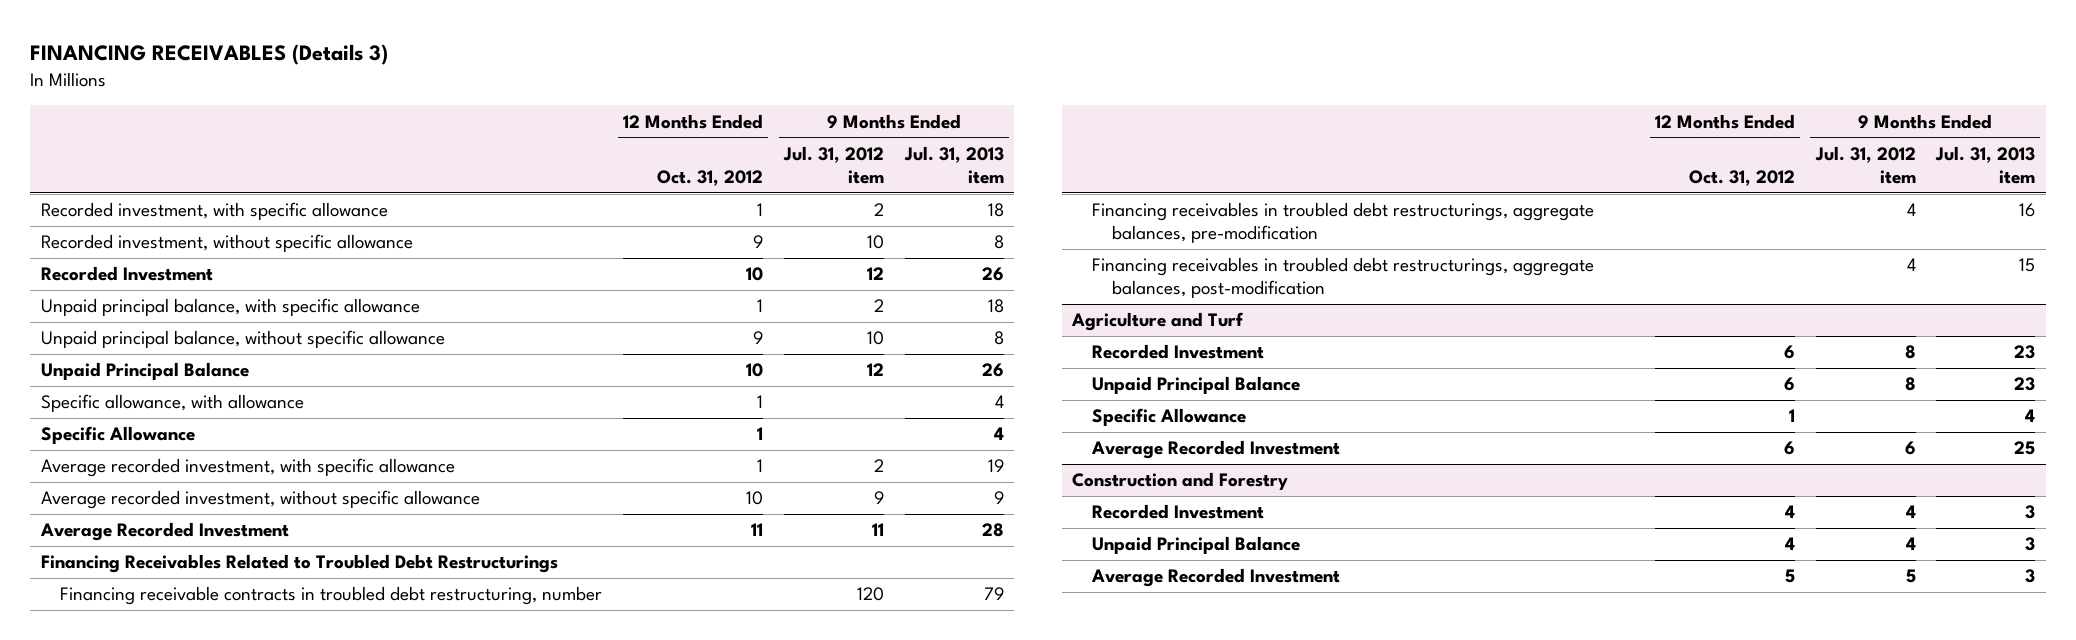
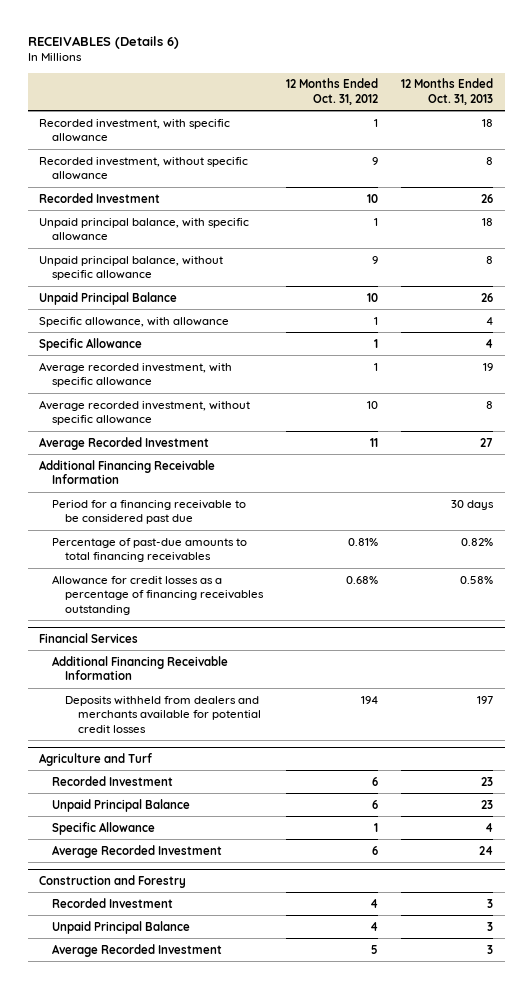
- FINANCING RECEIVABLES (Details 3)
+ RECEIVABLES (Details 6)
- | 12 Months Ended Oct. 31, 2012 | 9 Months Ended Jul. 31, 2012 item | 9 Months Ended Jul. 31, 2013 item
+ | 12 Months Ended Oct. 31, 2012 | 12 Months Ended Oct. 31, 2013
- Financing Receivables Related to Troubled Debt Restructurings
- Financing receivable contracts in troubled debt restructuring, number | | 120 | 79
- Financing receivables in troubled debt restructurings, aggregate balances, pre-modification | | 4 | 16
- Financing receivables in troubled debt restructurings, aggregate balances, post-modification | | 4 | 15
+ Additional Financing Receivable Information
+ Period for a financing receivable to be considered past due | | 30 days
+ Percentage of past-due amounts to total financing receivables | 0.81% | 0.82%
+ Allowance for credit losses as a percentage of financing receivables outstanding | 0.68% | 0.58%
+ Financial Services
+ Additional Financing Receivable Information
+ Deposits withheld from dealers and merchants available for potential credit losses | 194 | 197

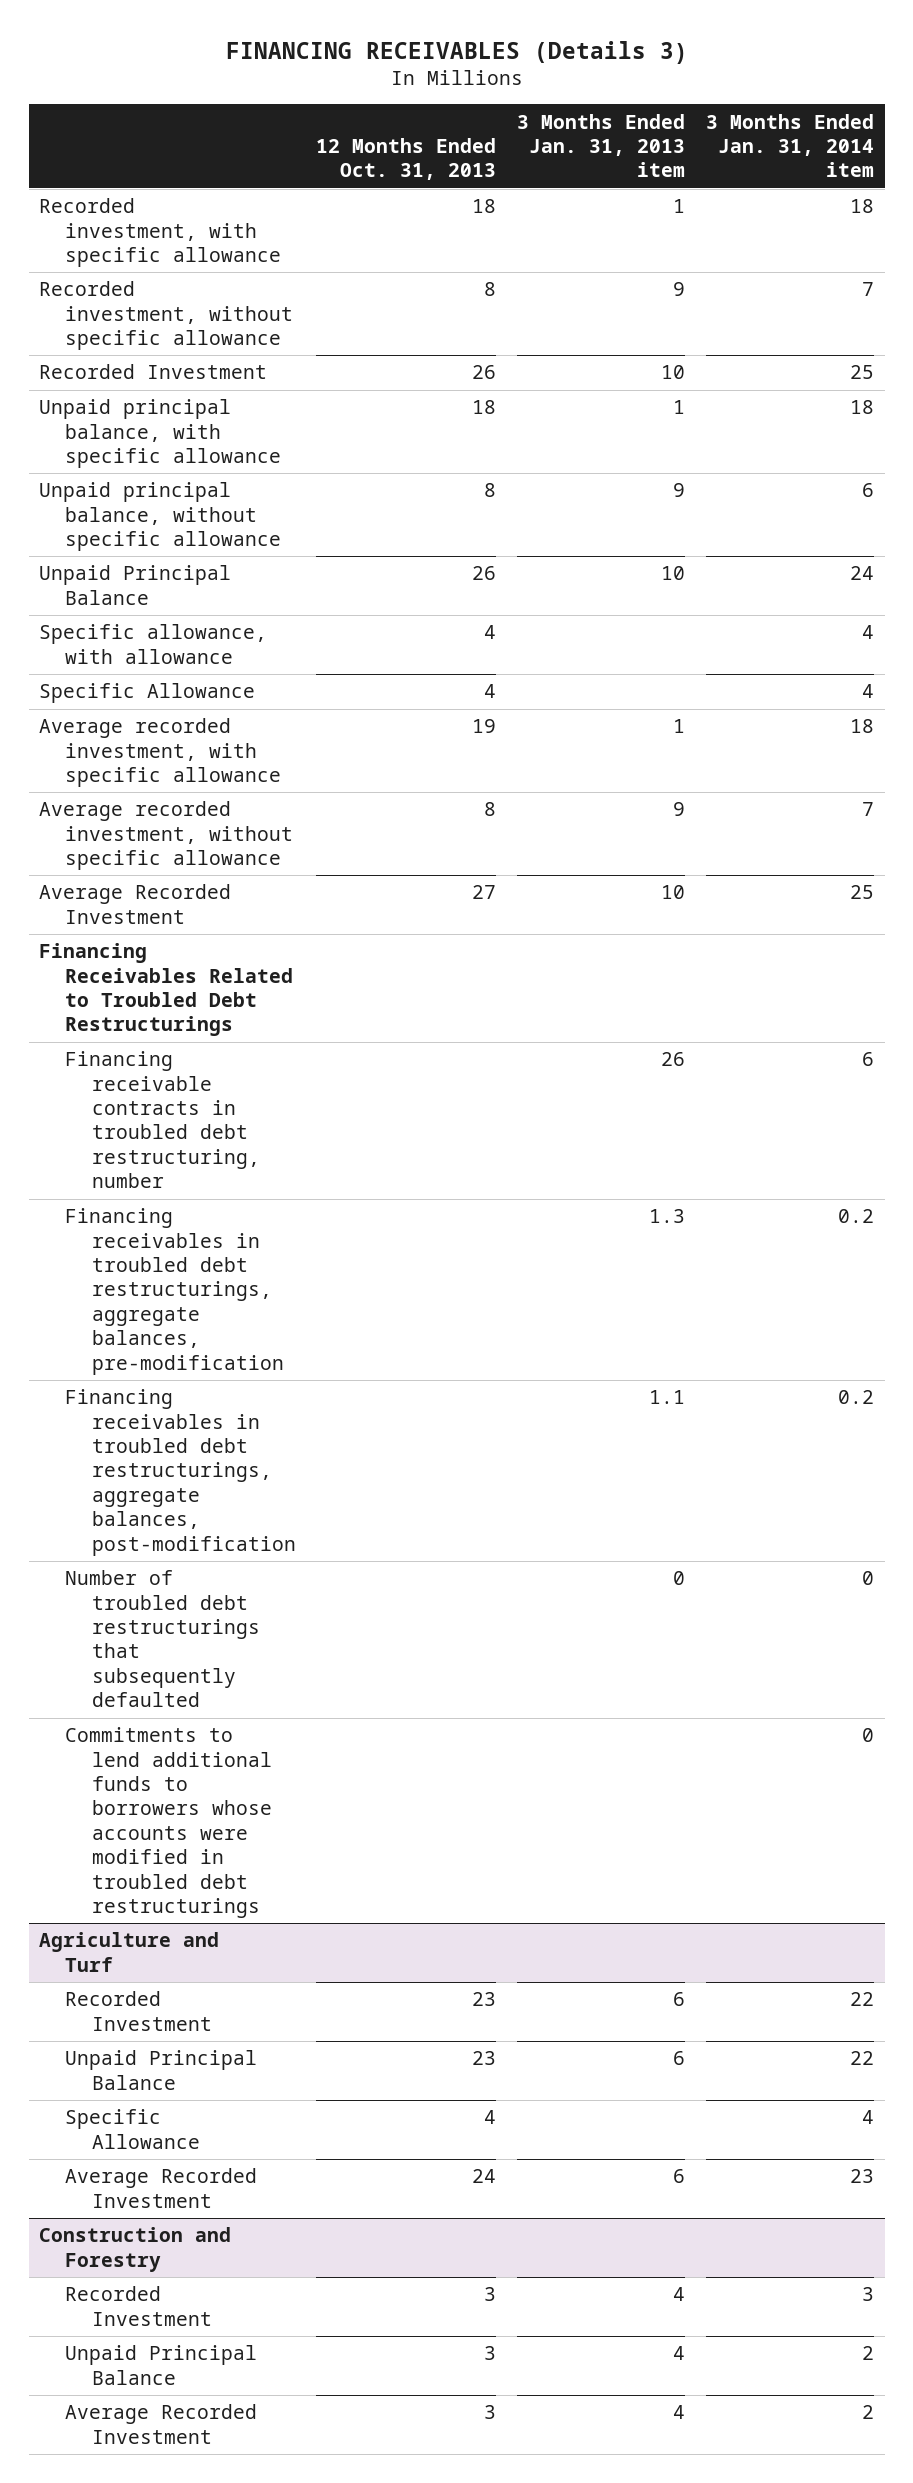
- RECEIVABLES (Details 6)
+ FINANCING RECEIVABLES (Details 3)
- | 12 Months Ended Oct. 31, 2012 | 12 Months Ended Oct. 31, 2013
+ | 12 Months Ended Oct. 31, 2013 | 3 Months Ended Jan. 31, 2013 item | 3 Months Ended Jan. 31, 2014 item
- Additional Financing Receivable Information
- Period for a financing receivable to be considered past due | | 30 days
- Percentage of past-due amounts to total financing receivables | 0.81% | 0.82%
- Allowance for credit losses as a percentage of financing receivables outstanding | 0.68% | 0.58%
- Financial Services
- Additional Financing Receivable Information
- Deposits withheld from dealers and merchants available for potential credit losses | 194 | 197
+ Financing Receivables Related to Troubled Debt Restructurings
+ Financing receivable contracts in troubled debt restructuring, number | | 26 | 6
+ Financing receivables in troubled debt restructurings, aggregate balances, pre-modification | | 1.3 | 0.2
+ Financing receivables in troubled debt restructurings, aggregate balances, post-modification | | 1.1 | 0.2
+ Number of troubled debt restructurings that subsequently defaulted | | 0 | 0
+ Commitments to lend additional funds to borrowers whose accounts were modified in troubled debt restructurings | | | 0

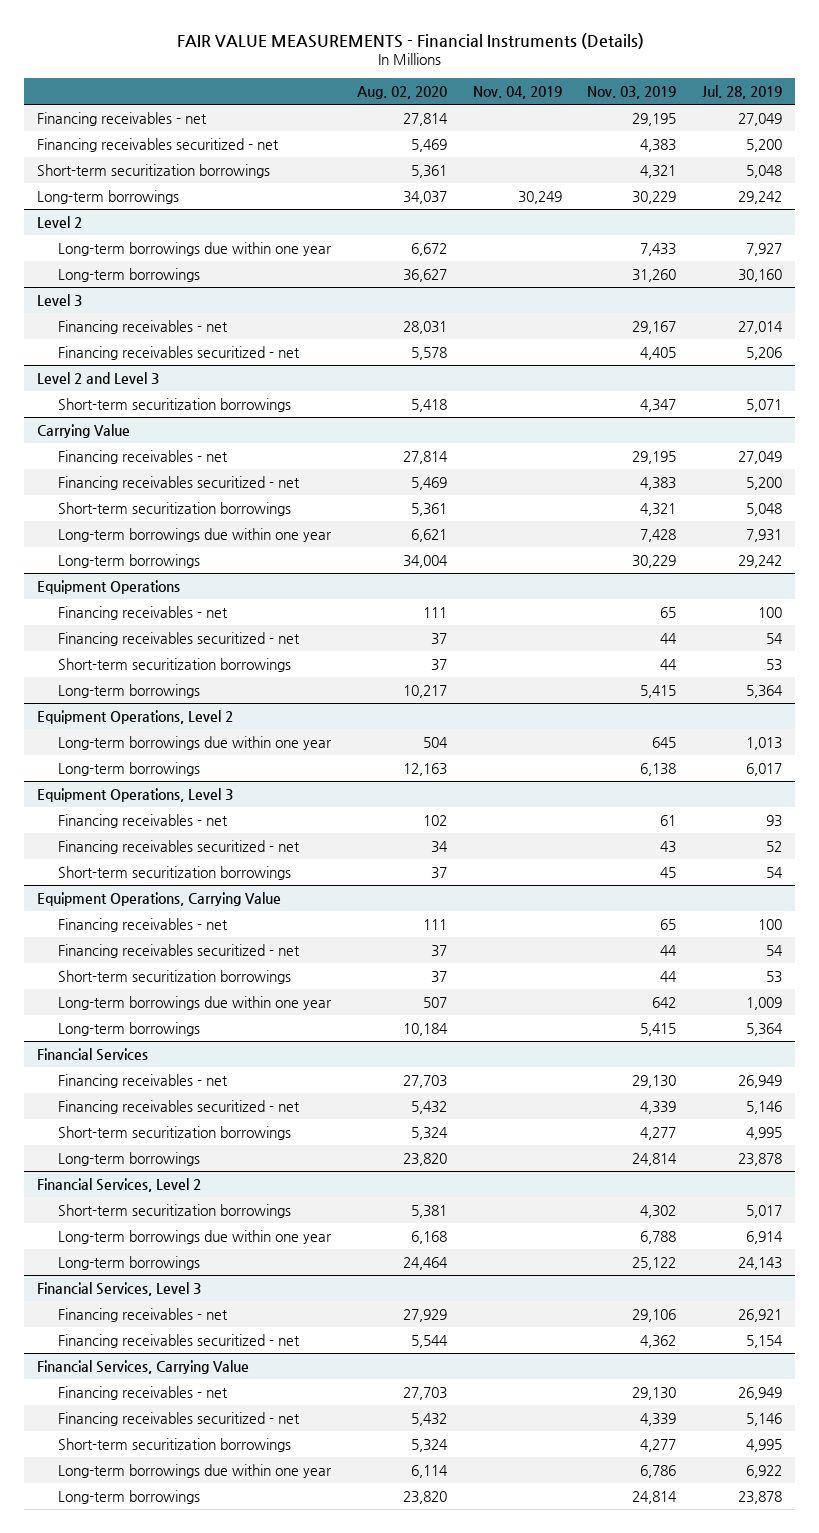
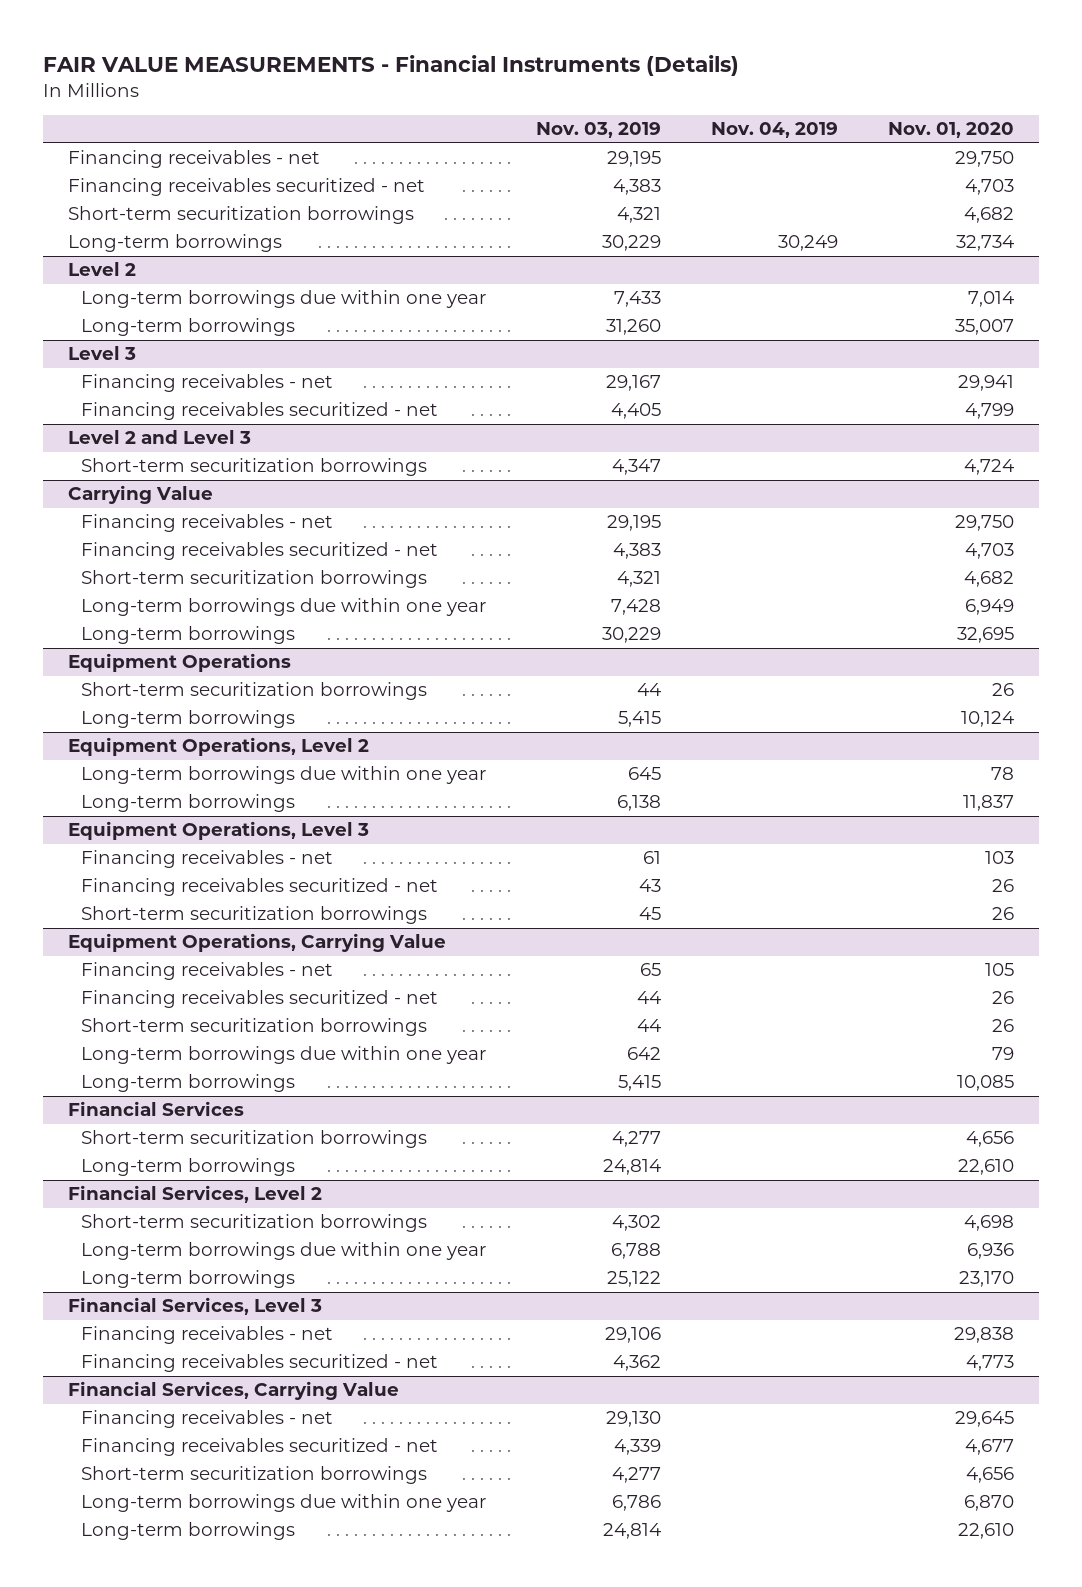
- | Aug. 02, 2020 | Nov. 04, 2019 | Nov. 03, 2019 | Jul. 28, 2019
+ | Nov. 03, 2019 | Nov. 04, 2019 | Nov. 01, 2020
@ Equipment Operations
- Financing receivables - net | 111 | | 65 | 100
- Financing receivables securitized - net | 37 | | 44 | 54
@ Financial Services
- Financing receivables - net | 27,703 | | 29,130 | 26,949
- Financing receivables securitized - net | 5,432 | | 4,339 | 5,146

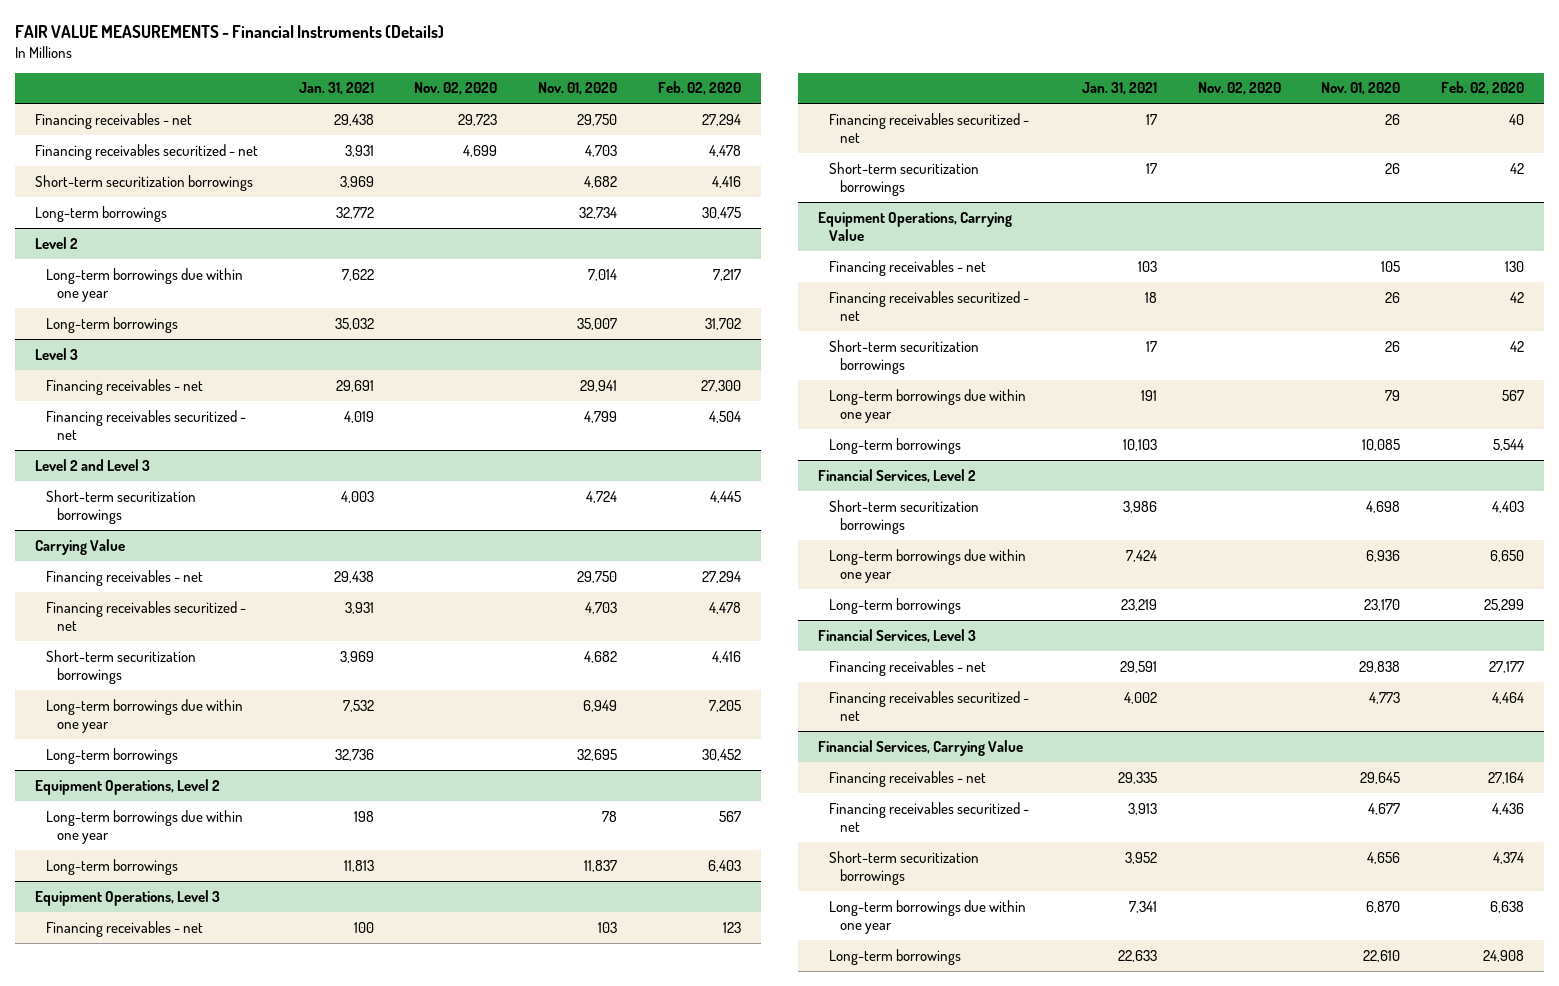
- | Nov. 03, 2019 | Nov. 04, 2019 | Nov. 01, 2020
+ | Jan. 31, 2021 | Nov. 02, 2020 | Nov. 01, 2020 | Feb. 02, 2020
- Equipment Operations
- Short-term securitization borrowings | 44 | | 26
- Long-term borrowings | 5,415 | | 10,124
- Financial Services
- Short-term securitization borrowings | 4,277 | | 4,656
- Long-term borrowings | 24,814 | | 22,610

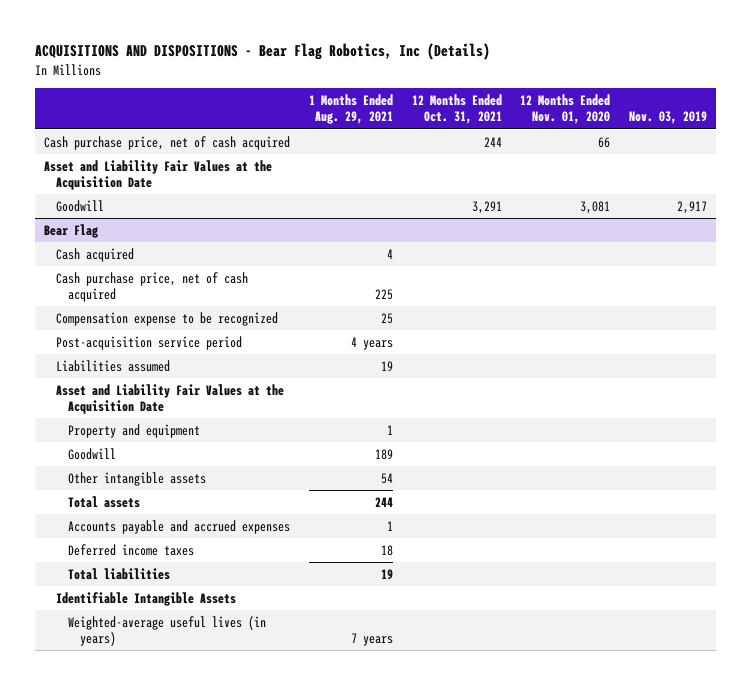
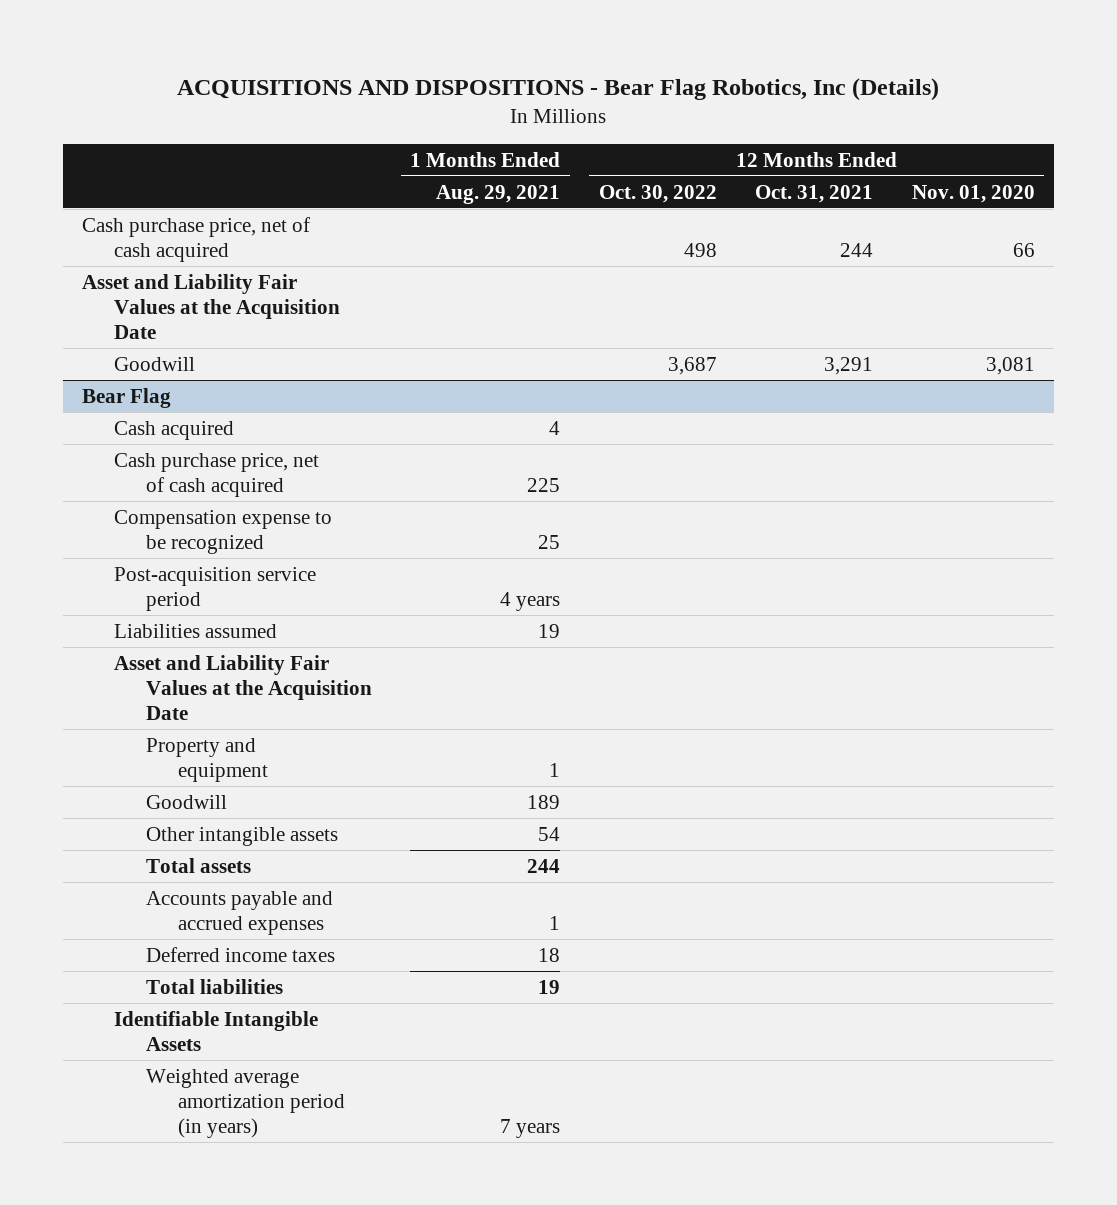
- | 1 Months Ended Aug. 29, 2021 | 12 Months Ended Oct. 31, 2021 | 12 Months Ended Nov. 01, 2020 | Nov. 03, 2019
+ | 1 Months Ended Aug. 29, 2021 | 12 Months Ended Oct. 30, 2022 | 12 Months Ended Oct. 31, 2021 | 12 Months Ended Nov. 01, 2020
@ Bear Flag
- Weighted-average useful lives (in years) | 7 years | | |
+ Weighted average amortization period (in years) | 7 years | | |

